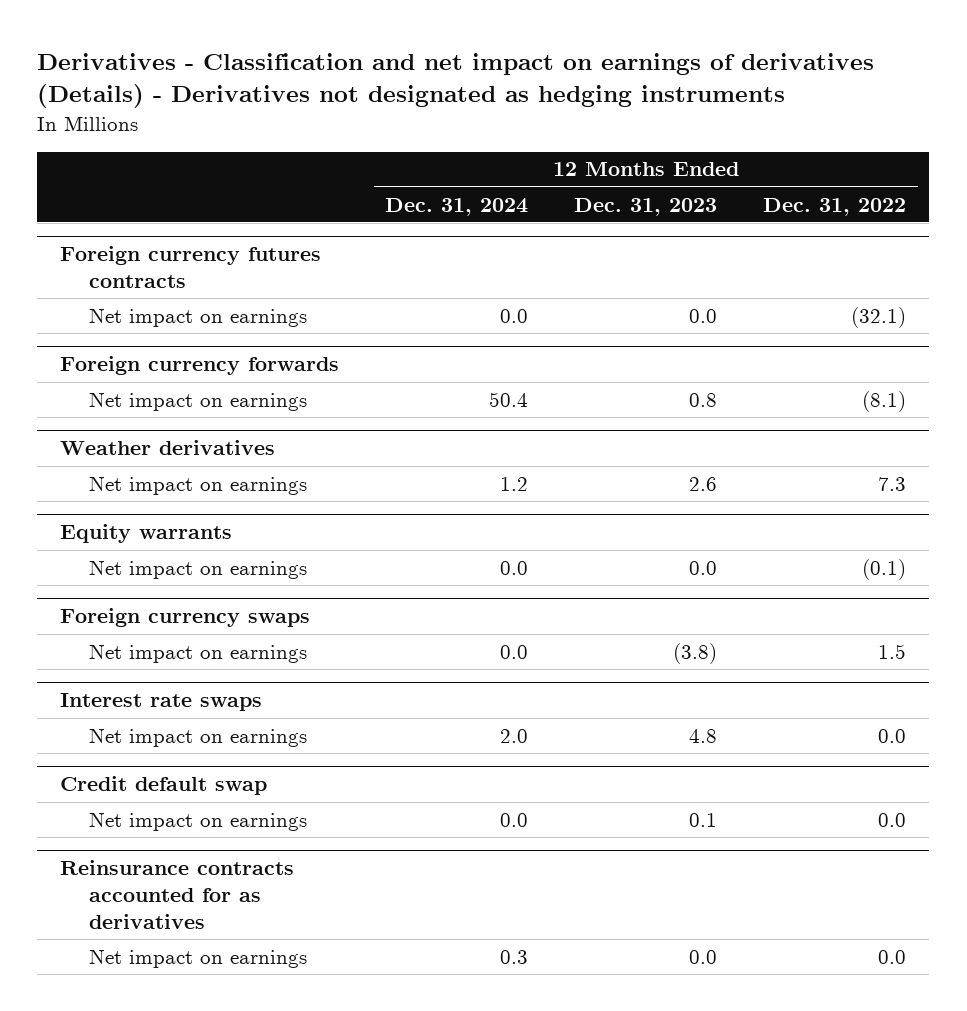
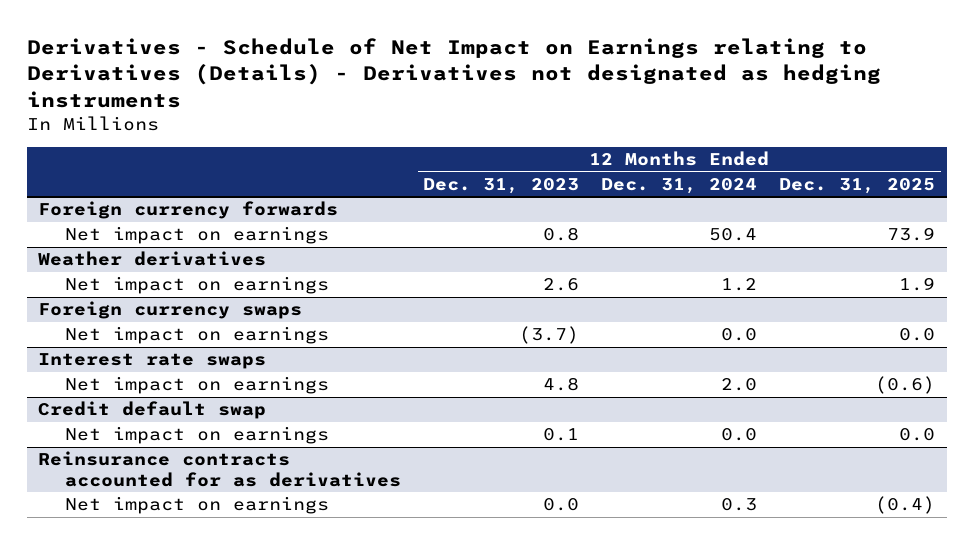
- Derivatives - Classification and net impact on earnings of derivatives (Details) - Derivatives not designated as hedging instruments
+ Derivatives - Schedule of Net Impact on Earnings relating to Derivatives (Details) - Derivatives not designated as hedging instruments
- | 12 Months Ended Dec. 31, 2024 | 12 Months Ended Dec. 31, 2023 | 12 Months Ended Dec. 31, 2022
+ | 12 Months Ended Dec. 31, 2023 | 12 Months Ended Dec. 31, 2024 | 12 Months Ended Dec. 31, 2025
- Foreign currency futures contracts
- Net impact on earnings | 0.0 | 0.0 | (32.1)
- Equity warrants
- Net impact on earnings | 0.0 | 0.0 | (0.1)
@ Foreign currency swaps
- Net impact on earnings | 0.0 | (3.8) | 1.5
+ Net impact on earnings | (3.7) | 0.0 | 0.0

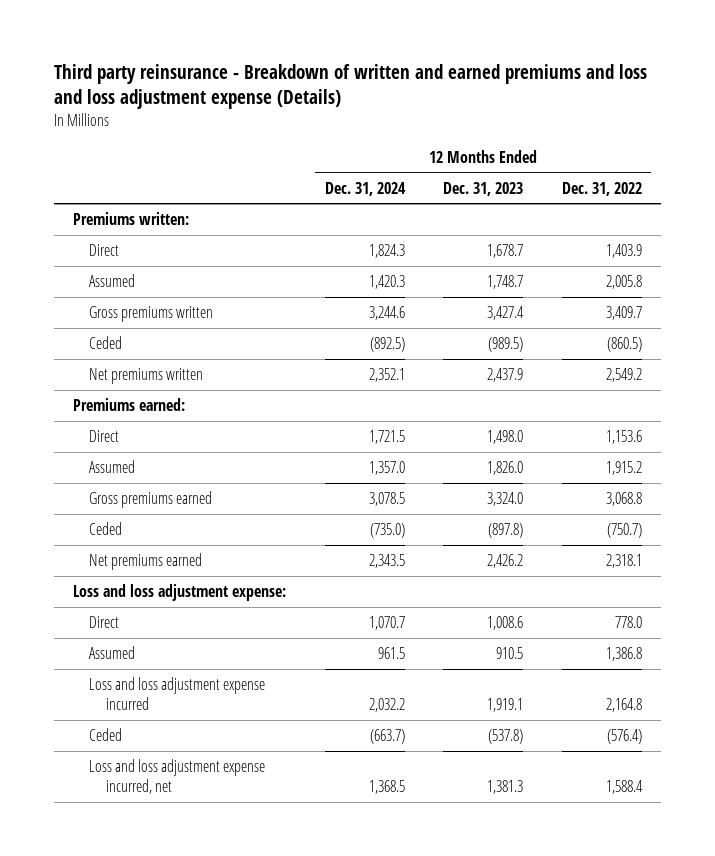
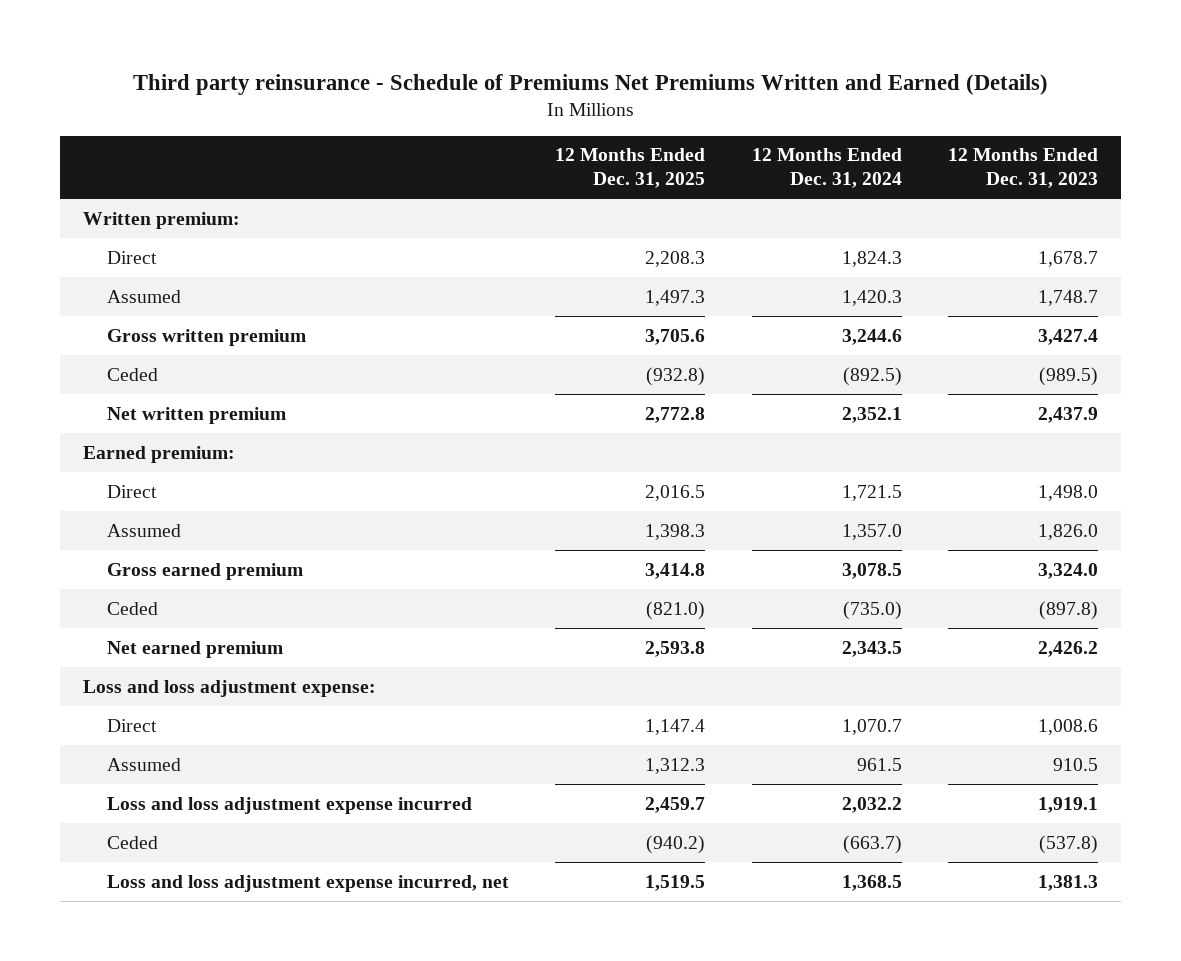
- Third party reinsurance - Breakdown of written and earned premiums and loss and loss adjustment expense (Details)
+ Third party reinsurance - Schedule of Premiums Net Premiums Written and Earned (Details)
- | 12 Months Ended Dec. 31, 2024 | 12 Months Ended Dec. 31, 2023 | 12 Months Ended Dec. 31, 2022
+ | 12 Months Ended Dec. 31, 2025 | 12 Months Ended Dec. 31, 2024 | 12 Months Ended Dec. 31, 2023
- Premiums written:
+ Written premium:
- Gross premiums written | 3,244.6 | 3,427.4 | 3,409.7
+ Gross written premium | 3,705.6 | 3,244.6 | 3,427.4
- Net premiums written | 2,352.1 | 2,437.9 | 2,549.2
- Premiums earned:
+ Net written premium | 2,772.8 | 2,352.1 | 2,437.9
+ Earned premium:
- Gross premiums earned | 3,078.5 | 3,324.0 | 3,068.8
+ Gross earned premium | 3,414.8 | 3,078.5 | 3,324.0
- Net premiums earned | 2,343.5 | 2,426.2 | 2,318.1
+ Net earned premium | 2,593.8 | 2,343.5 | 2,426.2

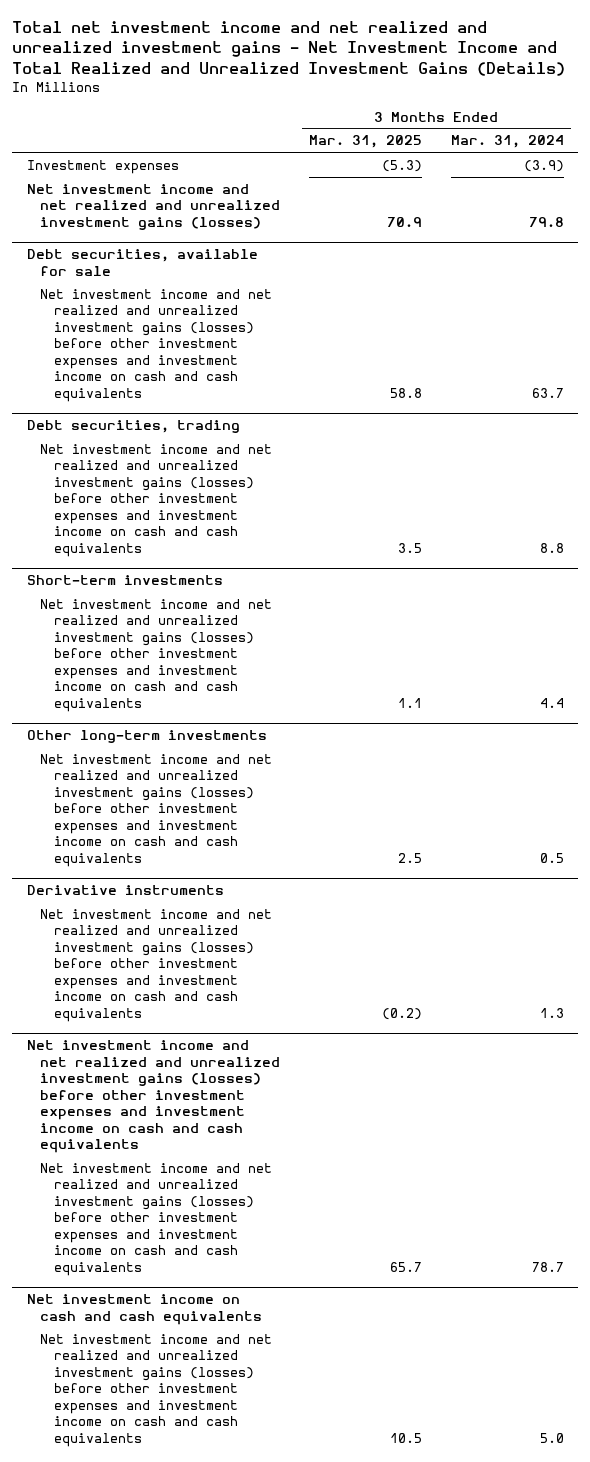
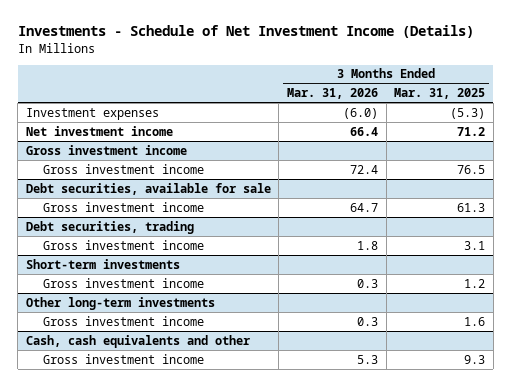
- Total net investment income and net realized and unrealized investment gains - Net Investment Income and Total Realized and Unrealized Investment Gains (Details)
+ Investments - Schedule of Net Investment Income (Details)
- | 3 Months Ended Mar. 31, 2025 | 3 Months Ended Mar. 31, 2024
+ | 3 Months Ended Mar. 31, 2026 | 3 Months Ended Mar. 31, 2025
- Net investment income and net realized and unrealized investment gains (losses) | 70.9 | 79.8
+ Net investment income | 66.4 | 71.2
+ Gross investment income
+ Gross investment income | 72.4 | 76.5
@ Debt securities, available for sale
- Net investment income and net realized and unrealized investment gains (losses) before other investment expenses and investment income on cash and cash equivalents | 58.8 | 63.7
+ Gross investment income | 64.7 | 61.3
@ Debt securities, trading
- Net investment income and net realized and unrealized investment gains (losses) before other investment expenses and investment income on cash and cash equivalents | 3.5 | 8.8
+ Gross investment income | 1.8 | 3.1
@ Short-term investments
- Net investment income and net realized and unrealized investment gains (losses) before other investment expenses and investment income on cash and cash equivalents | 1.1 | 4.4
+ Gross investment income | 0.3 | 1.2
@ Other long-term investments
- Net investment income and net realized and unrealized investment gains (losses) before other investment expenses and investment income on cash and cash equivalents | 2.5 | 0.5
- Derivative instruments
- Net investment income and net realized and unrealized investment gains (losses) before other investment expenses and investment income on cash and cash equivalents | (0.2) | 1.3
- Net investment income and net realized and unrealized investment gains (losses) before other investment expenses and investment income on cash and cash equivalents
- Net investment income and net realized and unrealized investment gains (losses) before other investment expenses and investment income on cash and cash equivalents | 65.7 | 78.7
- Net investment income on cash and cash equivalents
- Net investment income and net realized and unrealized investment gains (losses) before other investment expenses and investment income on cash and cash equivalents | 10.5 | 5.0
@ Other long-term investments
+ Gross investment income | 0.3 | 1.6
+ Cash, cash equivalents and other
+ Gross investment income | 5.3 | 9.3

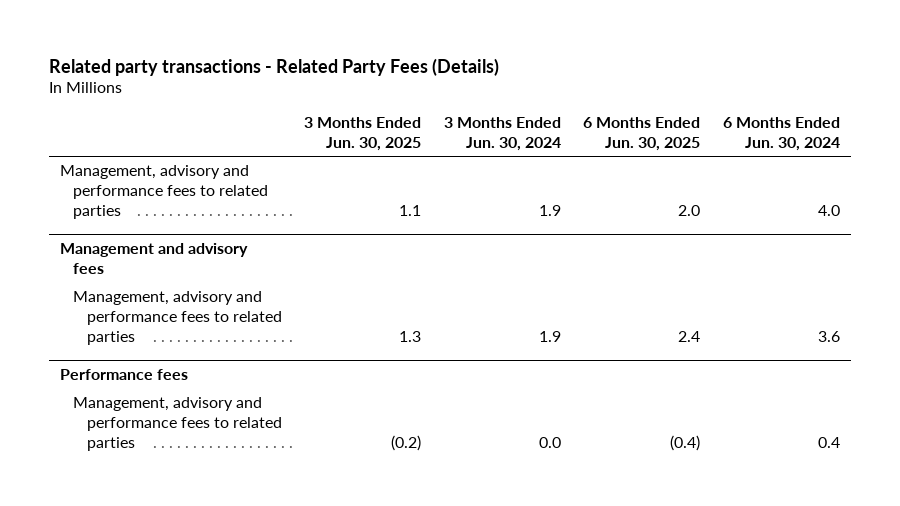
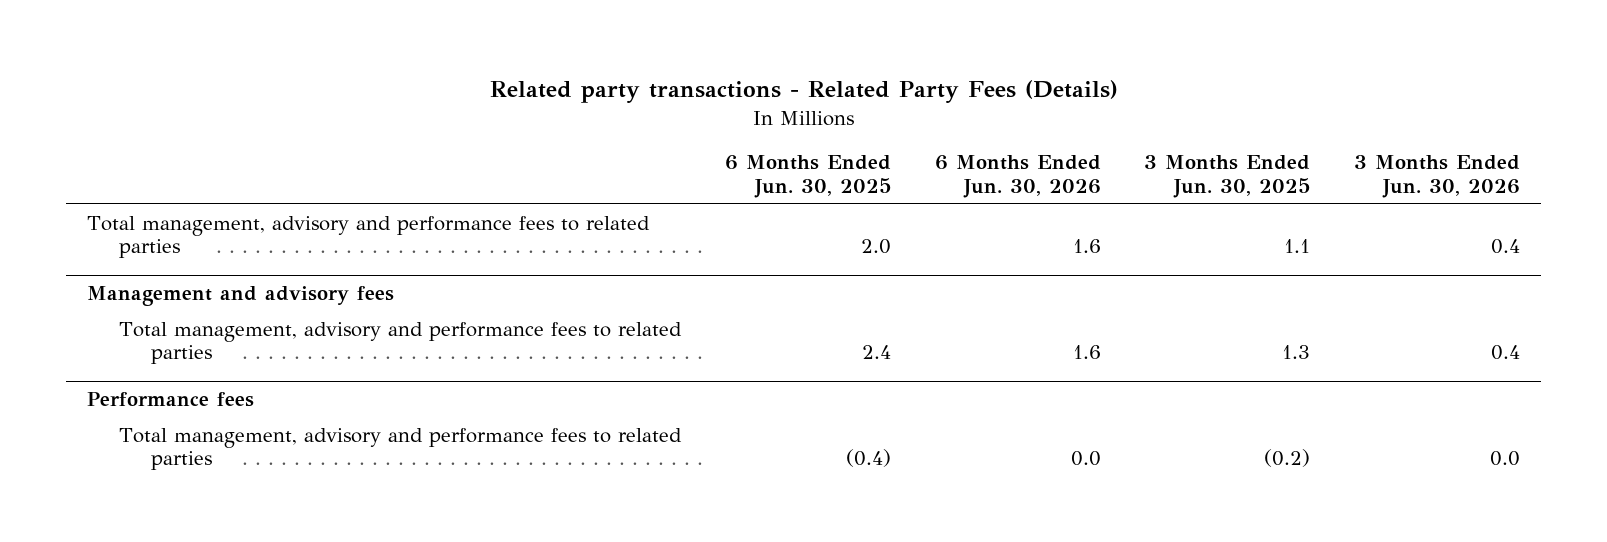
- | 3 Months Ended Jun. 30, 2025 | 3 Months Ended Jun. 30, 2024 | 6 Months Ended Jun. 30, 2025 | 6 Months Ended Jun. 30, 2024
+ | 6 Months Ended Jun. 30, 2025 | 6 Months Ended Jun. 30, 2026 | 3 Months Ended Jun. 30, 2025 | 3 Months Ended Jun. 30, 2026
- Management, advisory and performance fees to related parties | 1.1 | 1.9 | 2.0 | 4.0
+ Total management, advisory and performance fees to related parties | 2.0 | 1.6 | 1.1 | 0.4
@ Management and advisory fees
- Management, advisory and performance fees to related parties | 1.3 | 1.9 | 2.4 | 3.6
+ Total management, advisory and performance fees to related parties | 2.4 | 1.6 | 1.3 | 0.4
@ Performance fees
- Management, advisory and performance fees to related parties | (0.2) | 0.0 | (0.4) | 0.4
+ Total management, advisory and performance fees to related parties | (0.4) | 0.0 | (0.2) | 0.0

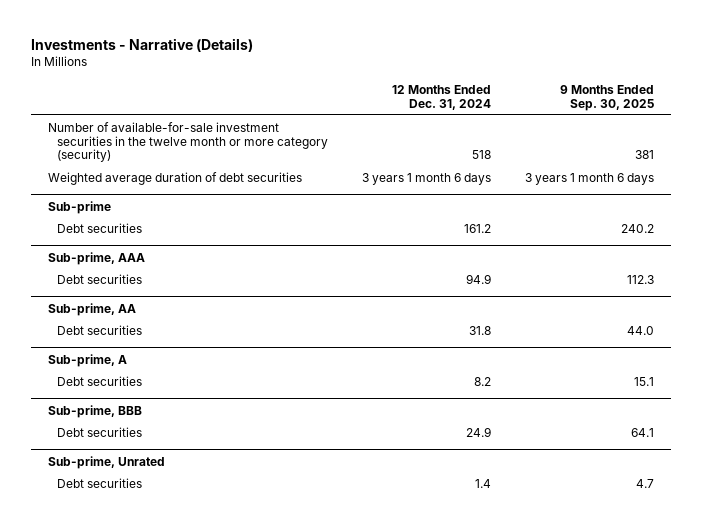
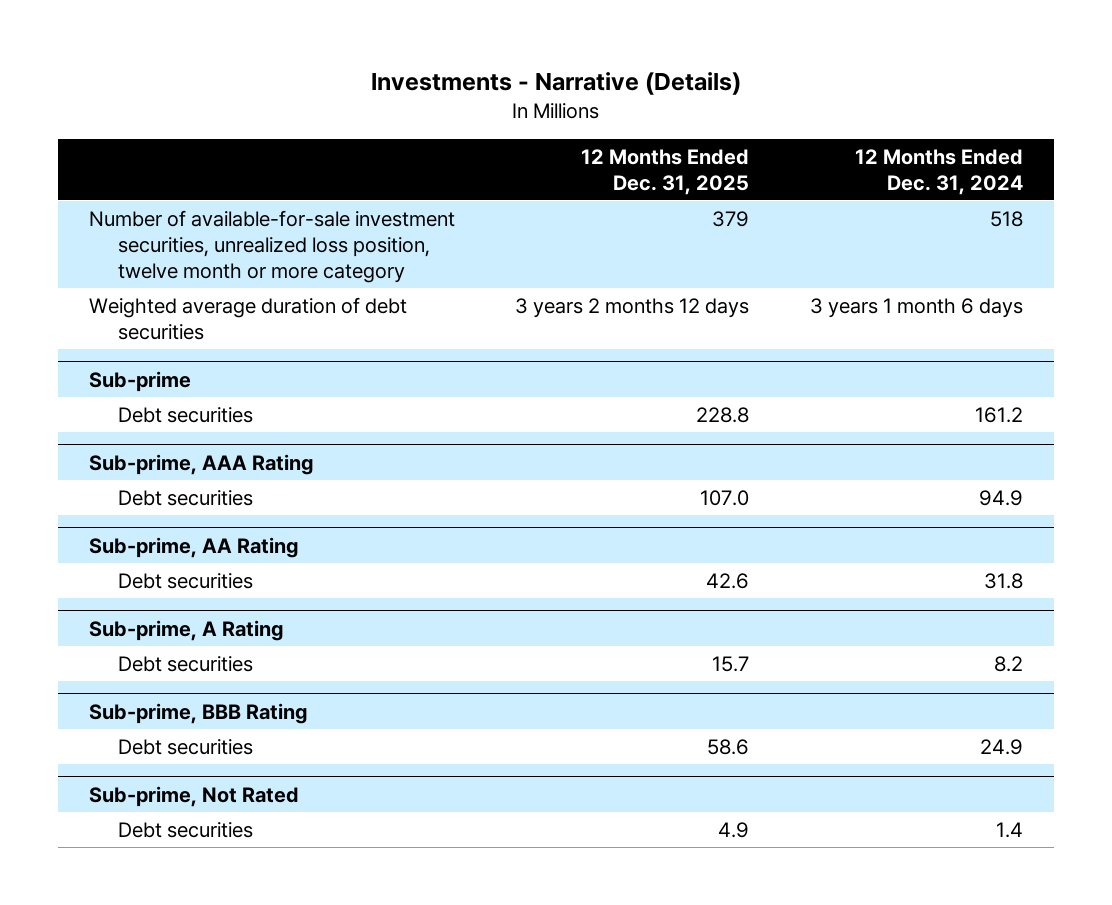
- | 12 Months Ended Dec. 31, 2024 | 9 Months Ended Sep. 30, 2025
+ | 12 Months Ended Dec. 31, 2025 | 12 Months Ended Dec. 31, 2024
- Number of available-for-sale investment securities in the twelve month or more category (security) | 518 | 381
+ Number of available-for-sale investment securities, unrealized loss position, twelve month or more category | 379 | 518
- Sub-prime, AAA
+ Sub-prime, AAA Rating
- Sub-prime, AA
+ Sub-prime, AA Rating
- Sub-prime, A
+ Sub-prime, A Rating
- Sub-prime, BBB
+ Sub-prime, BBB Rating
- Sub-prime, Unrated
+ Sub-prime, Not Rated

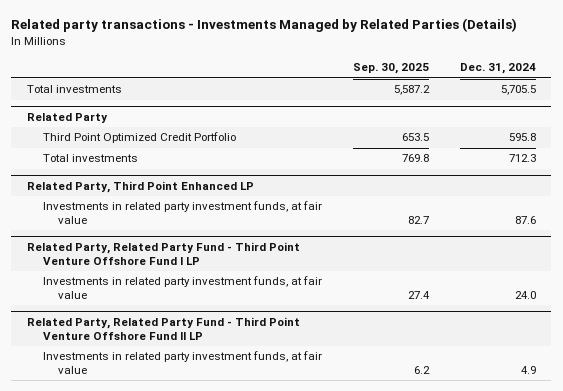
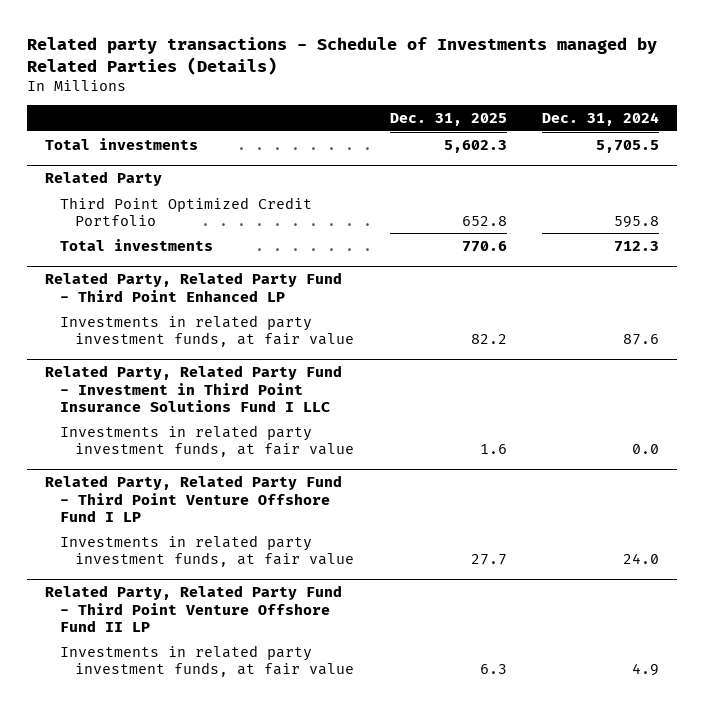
- Related party transactions - Investments Managed by Related Parties (Details)
+ Related party transactions - Schedule of Investments managed by Related Parties (Details)
- | Sep. 30, 2025 | Dec. 31, 2024
+ | Dec. 31, 2025 | Dec. 31, 2024
- Related Party, Third Point Enhanced LP
+ Related Party, Related Party Fund - Third Point Enhanced LP
+ Related Party, Related Party Fund - Investment in Third Point Insurance Solutions Fund I LLC
+ Investments in related party investment funds, at fair value | 1.6 | 0.0

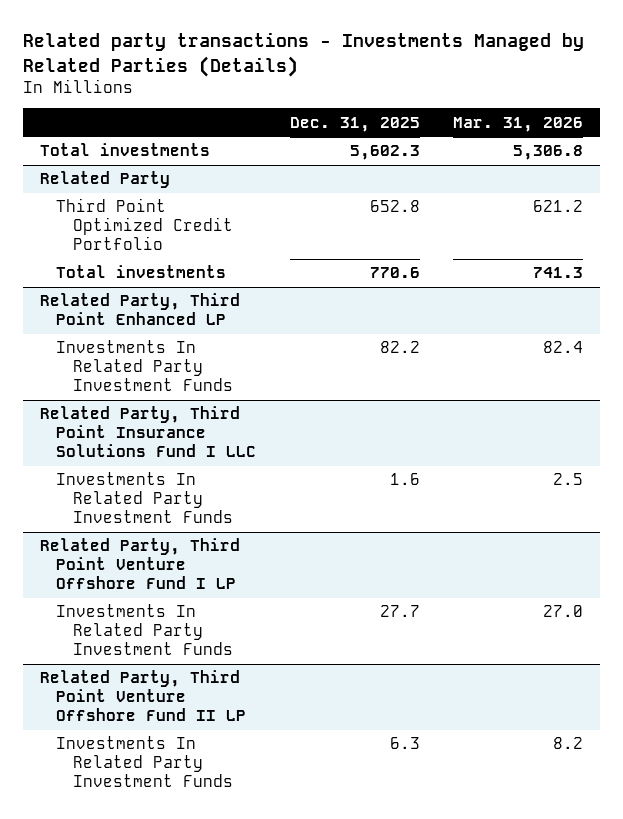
- Related party transactions - Schedule of Investments managed by Related Parties (Details)
+ Related party transactions - Investments Managed by Related Parties (Details)
- | Dec. 31, 2025 | Dec. 31, 2024
+ | Dec. 31, 2025 | Mar. 31, 2026
- Related Party, Related Party Fund - Third Point Enhanced LP
- Investments in related party investment funds, at fair value | 82.2 | 87.6
- Related Party, Related Party Fund - Investment in Third Point Insurance Solutions Fund I LLC
- Investments in related party investment funds, at fair value | 1.6 | 0.0
- Related Party, Related Party Fund - Third Point Venture Offshore Fund I LP
- Investments in related party investment funds, at fair value | 27.7 | 24.0
- Related Party, Related Party Fund - Third Point Venture Offshore Fund II LP
- Investments in related party investment funds, at fair value | 6.3 | 4.9
+ Related Party, Third Point Enhanced LP
+ Investments In Related Party Investment Funds | 82.2 | 82.4
+ Related Party, Third Point Insurance Solutions Fund I LLC
+ Investments In Related Party Investment Funds | 1.6 | 2.5
+ Related Party, Third Point Venture Offshore Fund I LP
+ Investments In Related Party Investment Funds | 27.7 | 27.0
+ Related Party, Third Point Venture Offshore Fund II LP
+ Investments In Related Party Investment Funds | 6.3 | 8.2

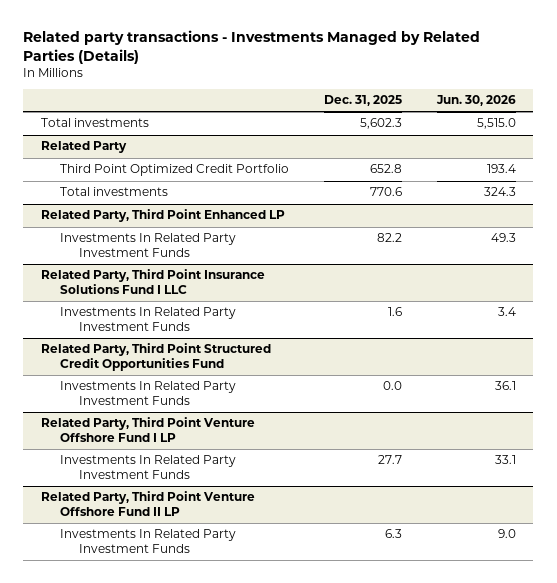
- | Dec. 31, 2025 | Mar. 31, 2026
+ | Dec. 31, 2025 | Jun. 30, 2026
+ Related Party, Third Point Structured Credit Opportunities Fund
+ Investments In Related Party Investment Funds | 0.0 | 36.1

